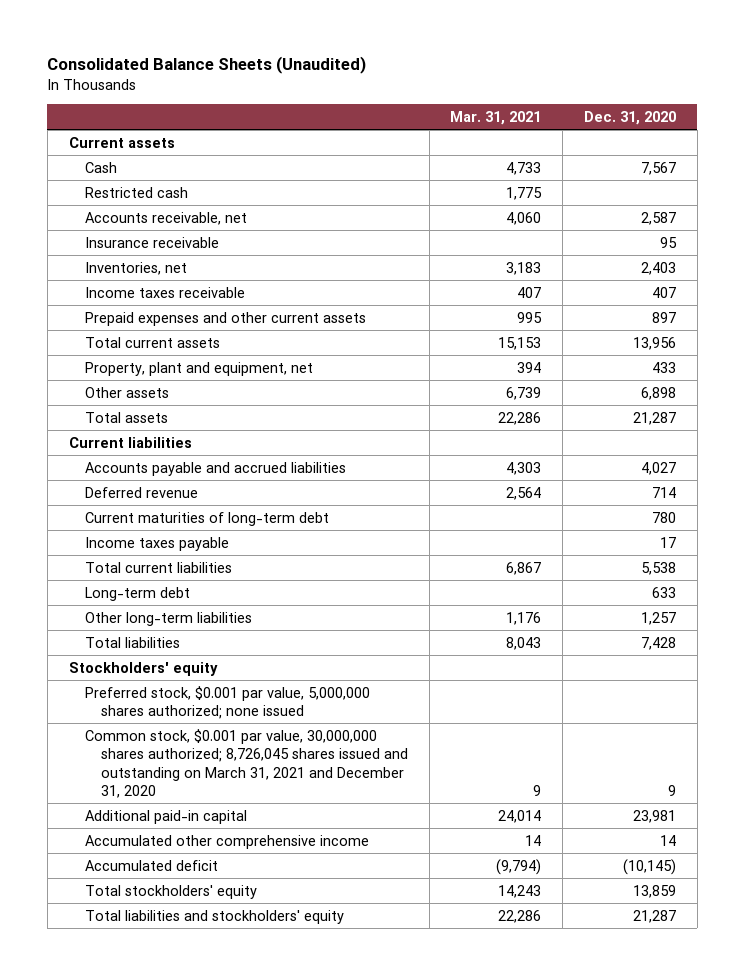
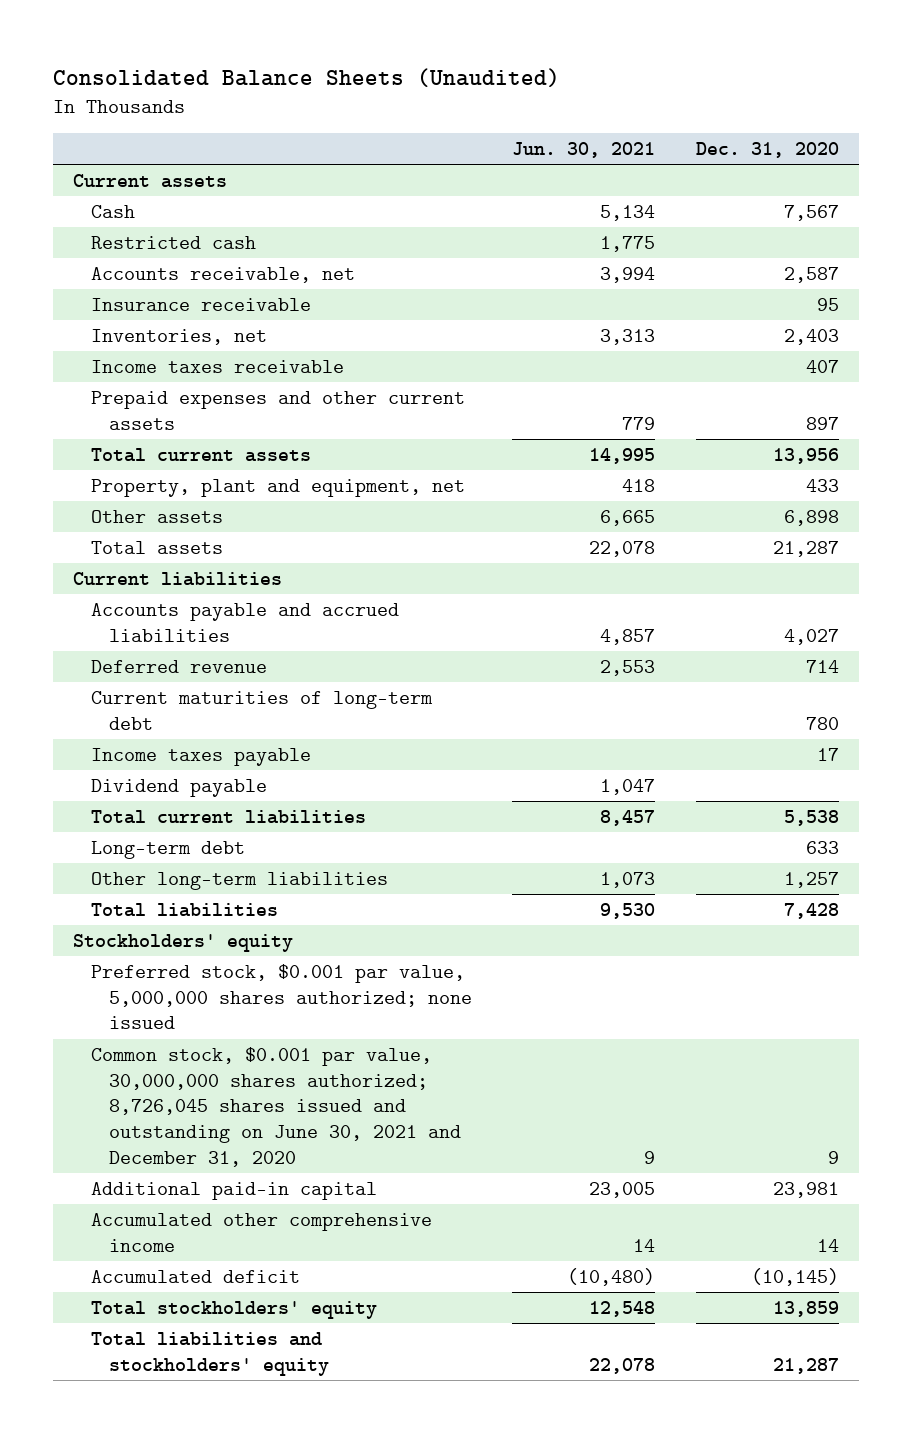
- | Mar. 31, 2021 | Dec. 31, 2020
+ | Jun. 30, 2021 | Dec. 31, 2020
+ Dividend payable | 1,047 |
- Common stock, $0.001 par value, 30,000,000 shares authorized; 8,726,045 shares issued and outstanding on March 31, 2021 and December 31, 2020 | 9 | 9
+ Common stock, $0.001 par value, 30,000,000 shares authorized; 8,726,045 shares issued and outstanding on June 30, 2021 and December 31, 2020 | 9 | 9

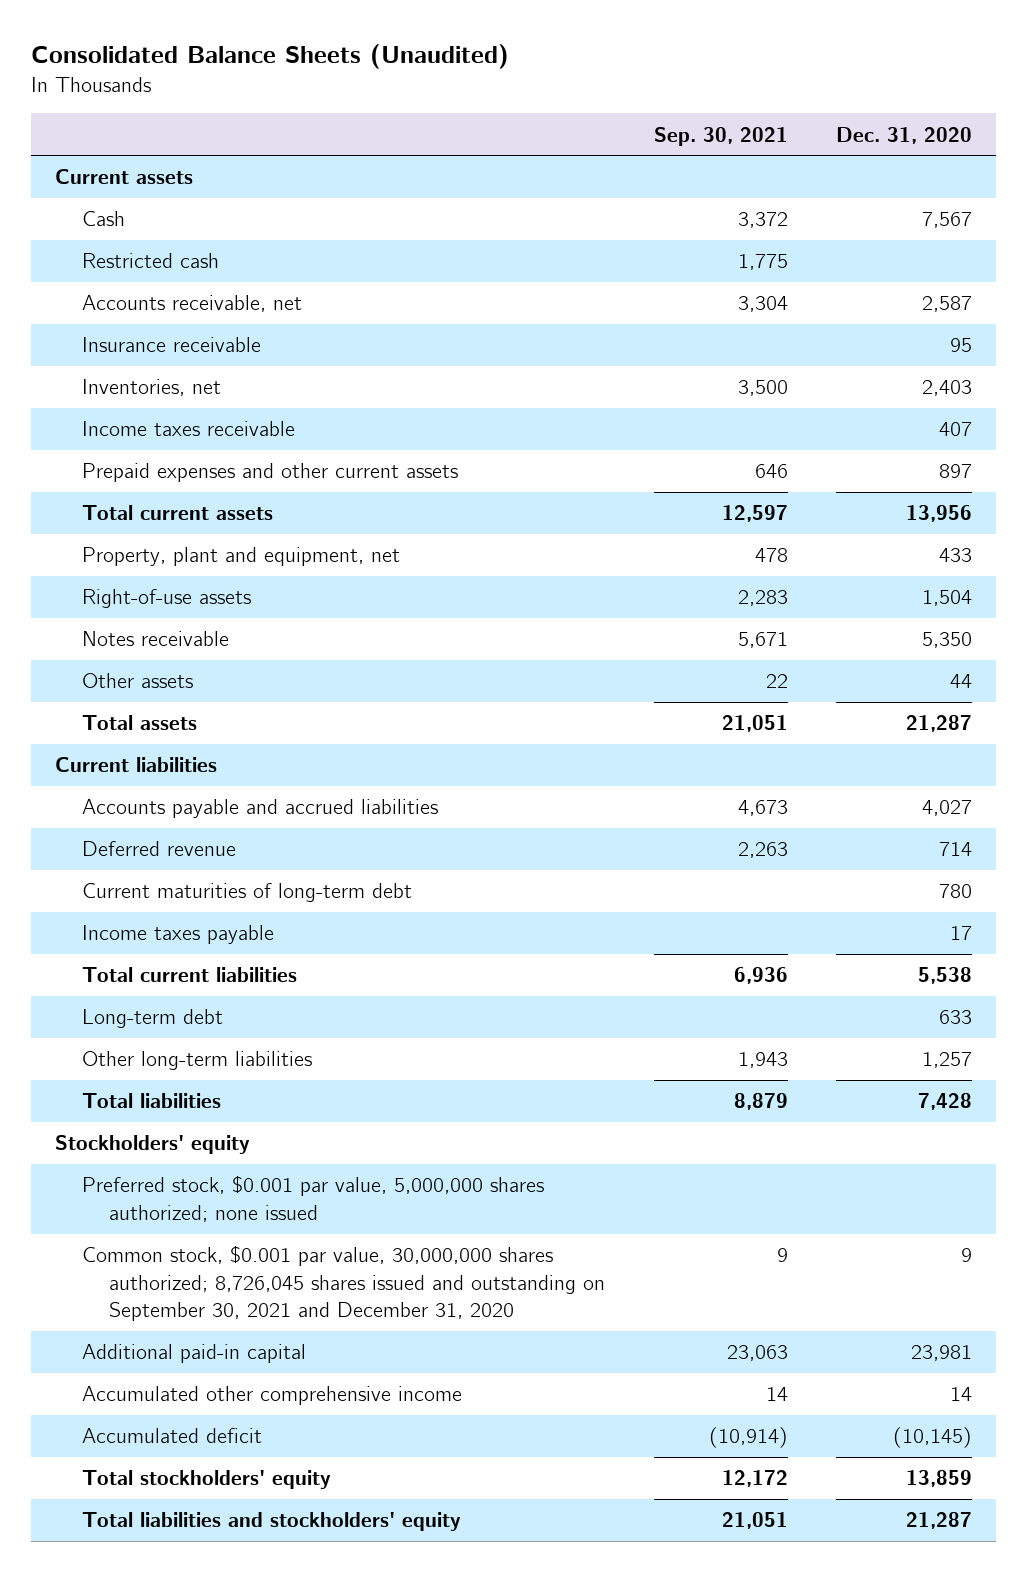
- | Jun. 30, 2021 | Dec. 31, 2020
+ | Sep. 30, 2021 | Dec. 31, 2020
- Other assets | 6,665 | 6,898
+ Right-of-use assets | 2,283 | 1,504
+ Notes receivable | 5,671 | 5,350
+ Other assets | 22 | 44
- Dividend payable | 1,047 |
- Common stock, $0.001 par value, 30,000,000 shares authorized; 8,726,045 shares issued and outstanding on June 30, 2021 and December 31, 2020 | 9 | 9
+ Common stock, $0.001 par value, 30,000,000 shares authorized; 8,726,045 shares issued and outstanding on September 30, 2021 and December 31, 2020 | 9 | 9

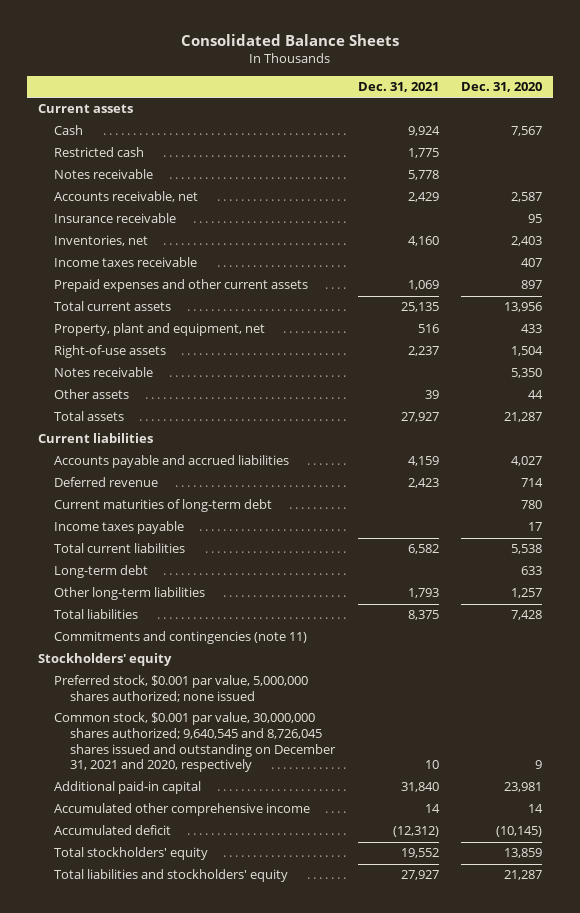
- Consolidated Balance Sheets (Unaudited)
+ Consolidated Balance Sheets
- | Sep. 30, 2021 | Dec. 31, 2020
+ | Dec. 31, 2021 | Dec. 31, 2020
+ Notes receivable | 5,778 |
+ Commitments and contingencies (note 11)
- Common stock, $0.001 par value, 30,000,000 shares authorized; 8,726,045 shares issued and outstanding on September 30, 2021 and December 31, 2020 | 9 | 9
+ Common stock, $0.001 par value, 30,000,000 shares authorized; 9,640,545 and 8,726,045 shares issued and outstanding on December 31, 2021 and 2020, respectively | 10 | 9

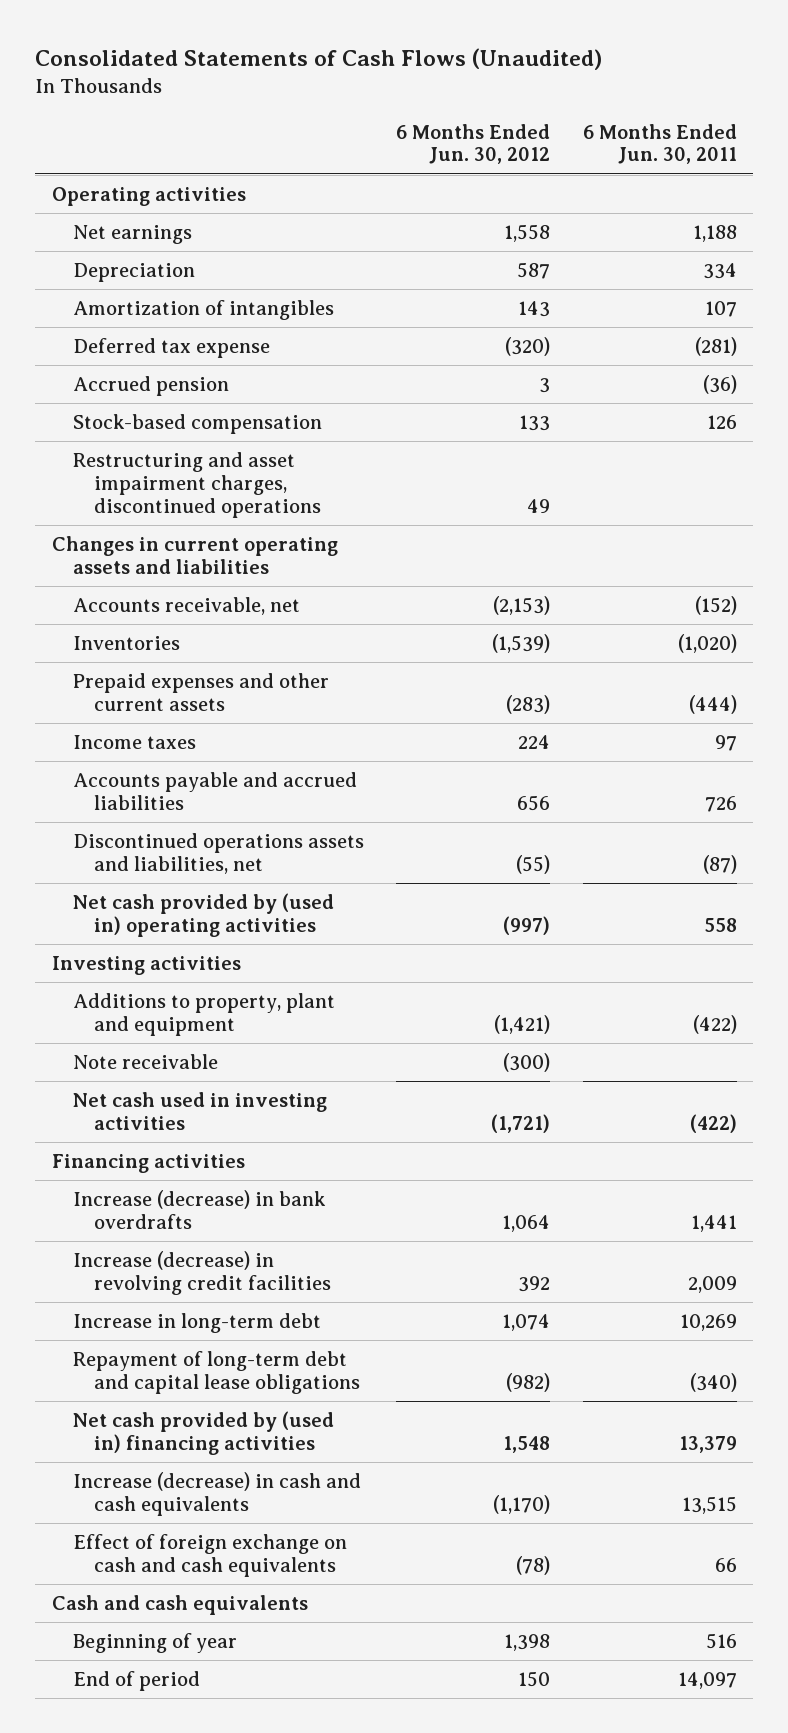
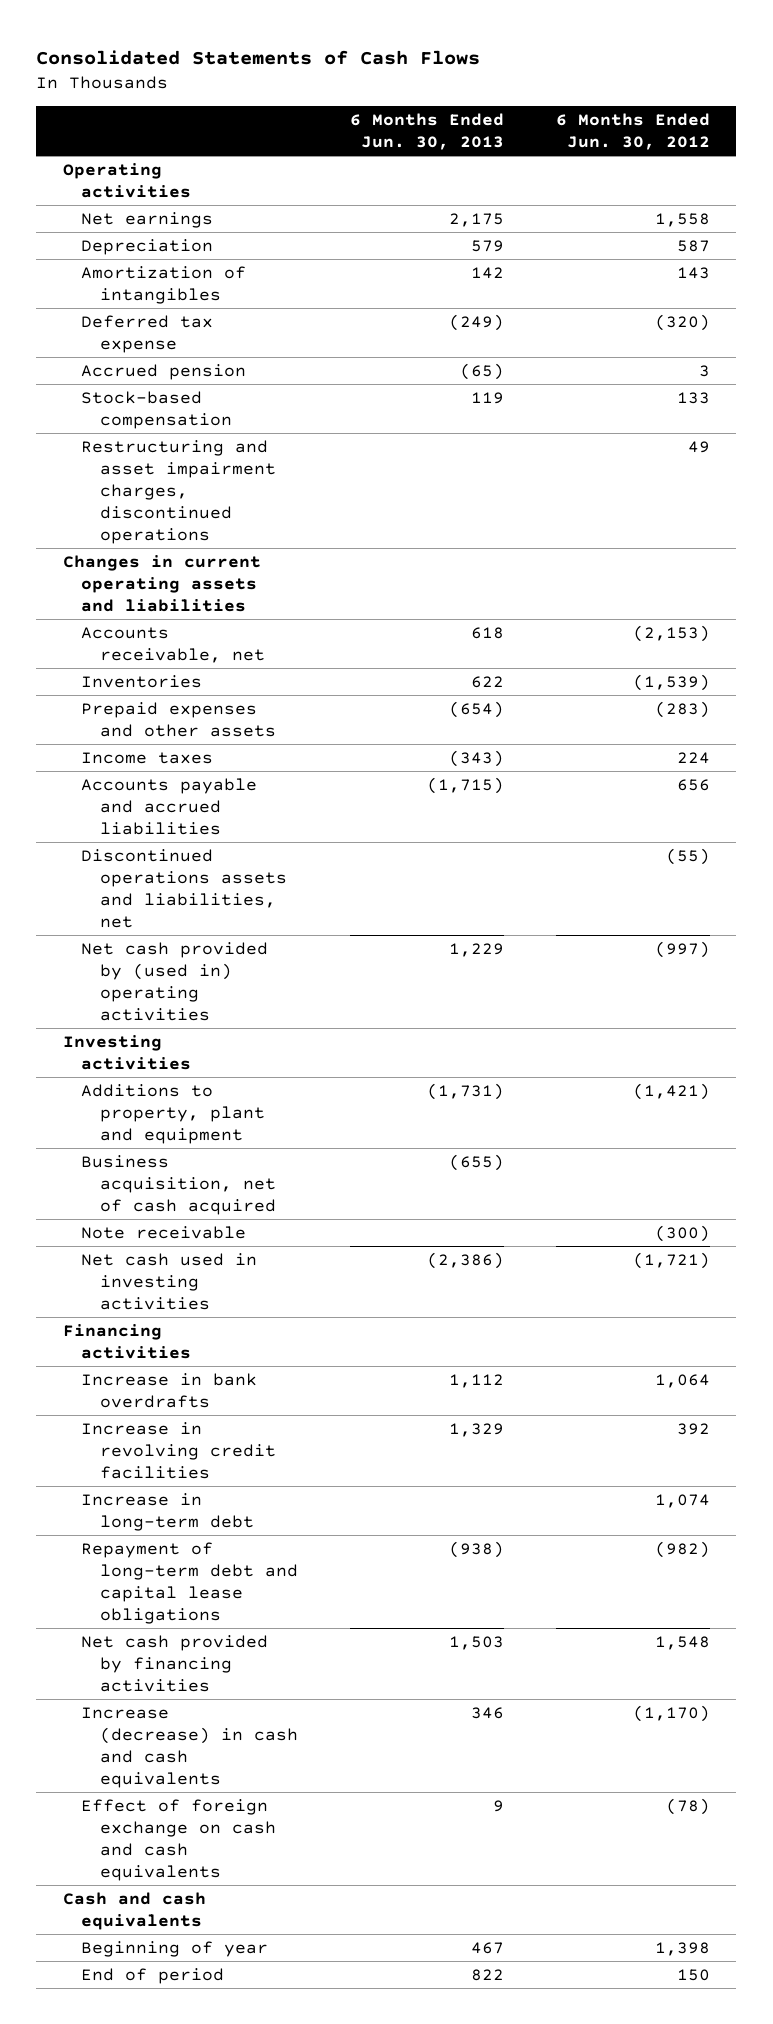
- Consolidated Statements of Cash Flows (Unaudited)
+ Consolidated Statements of Cash Flows
- | 6 Months Ended Jun. 30, 2012 | 6 Months Ended Jun. 30, 2011
+ | 6 Months Ended Jun. 30, 2013 | 6 Months Ended Jun. 30, 2012
- Prepaid expenses and other current assets | (283) | (444)
+ Prepaid expenses and other assets | (654) | (283)
+ Business acquisition, net of cash acquired | (655) |
- Increase (decrease) in bank overdrafts | 1,064 | 1,441
- Increase (decrease) in revolving credit facilities | 392 | 2,009
+ Increase in bank overdrafts | 1,112 | 1,064
+ Increase in revolving credit facilities | 1,329 | 392
- Net cash provided by (used in) financing activities | 1,548 | 13,379
+ Net cash provided by financing activities | 1,503 | 1,548

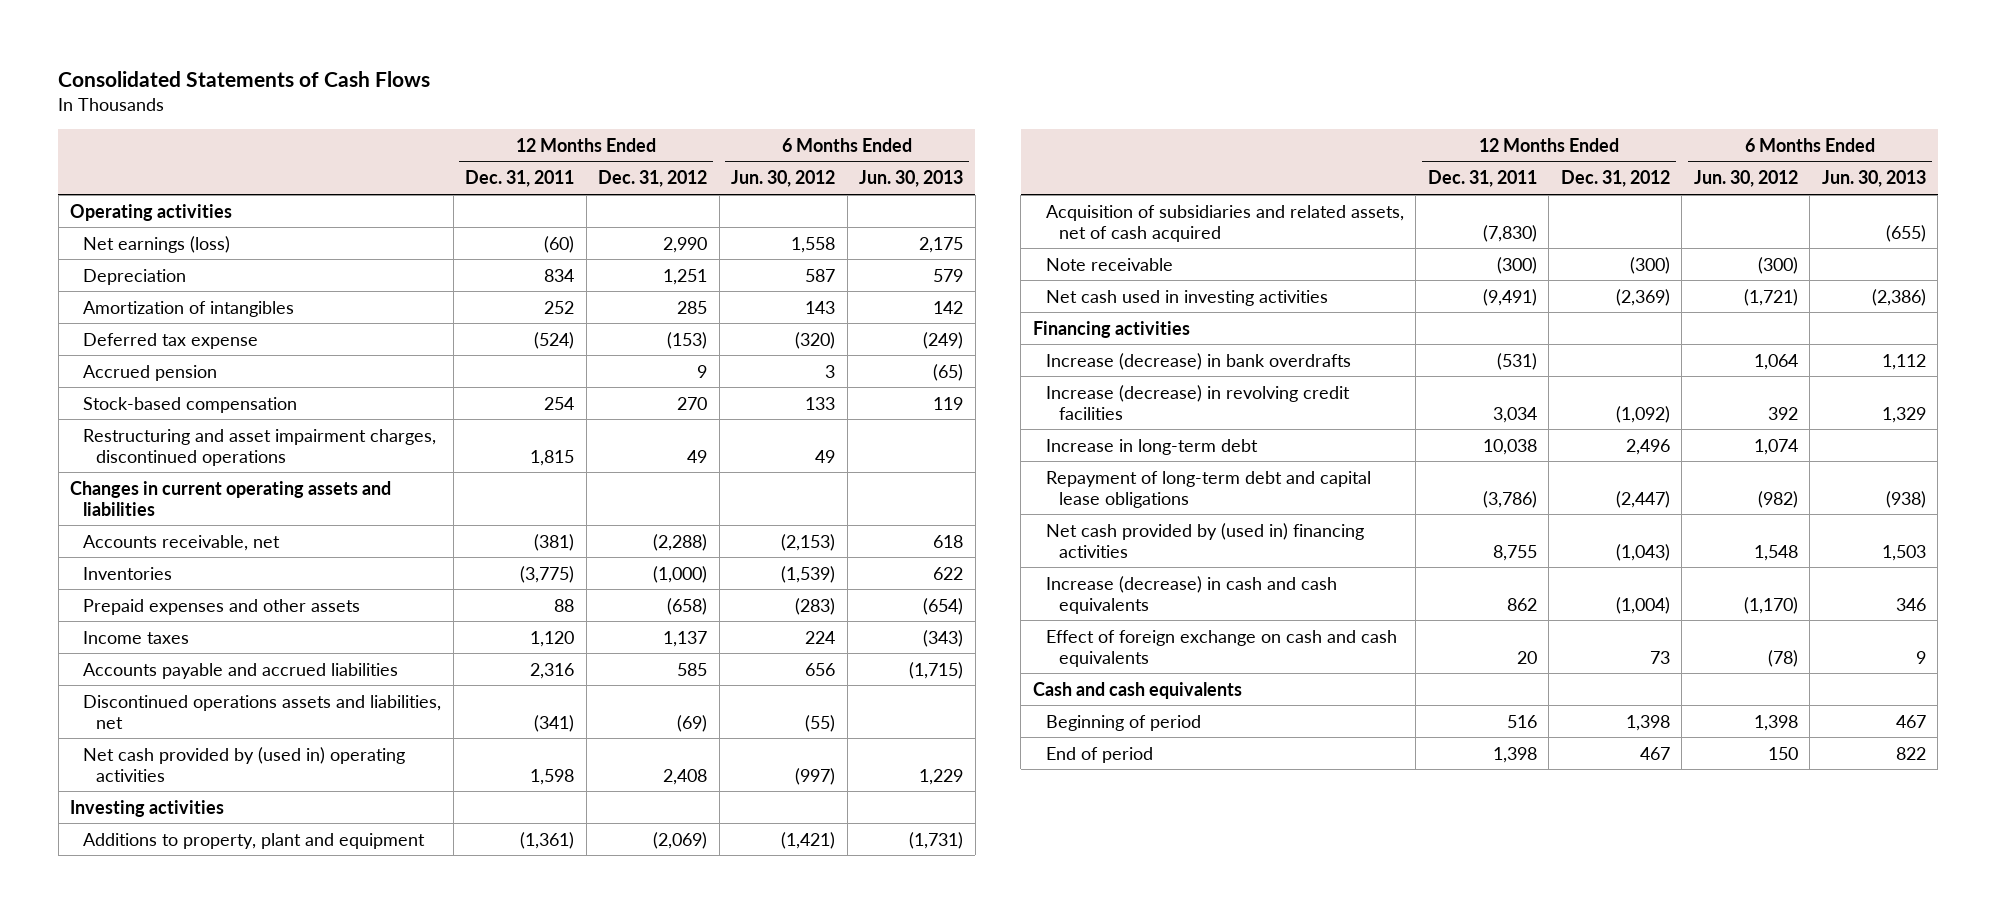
- | 6 Months Ended Jun. 30, 2013 | 6 Months Ended Jun. 30, 2012
+ | 12 Months Ended Dec. 31, 2011 | 12 Months Ended Dec. 31, 2012 | 6 Months Ended Jun. 30, 2012 | 6 Months Ended Jun. 30, 2013
- Net earnings | 2,175 | 1,558
+ Net earnings (loss) | (60) | 2,990 | 1,558 | 2,175
- Business acquisition, net of cash acquired | (655) |
+ Acquisition of subsidiaries and related assets, net of cash acquired | (7,830) | | | (655)
- Increase in bank overdrafts | 1,112 | 1,064
- Increase in revolving credit facilities | 1,329 | 392
+ Increase (decrease) in bank overdrafts | (531) | | 1,064 | 1,112
+ Increase (decrease) in revolving credit facilities | 3,034 | (1,092) | 392 | 1,329
- Net cash provided by financing activities | 1,503 | 1,548
+ Net cash provided by (used in) financing activities | 8,755 | (1,043) | 1,548 | 1,503
- Beginning of year | 467 | 1,398
+ Beginning of period | 516 | 1,398 | 1,398 | 467

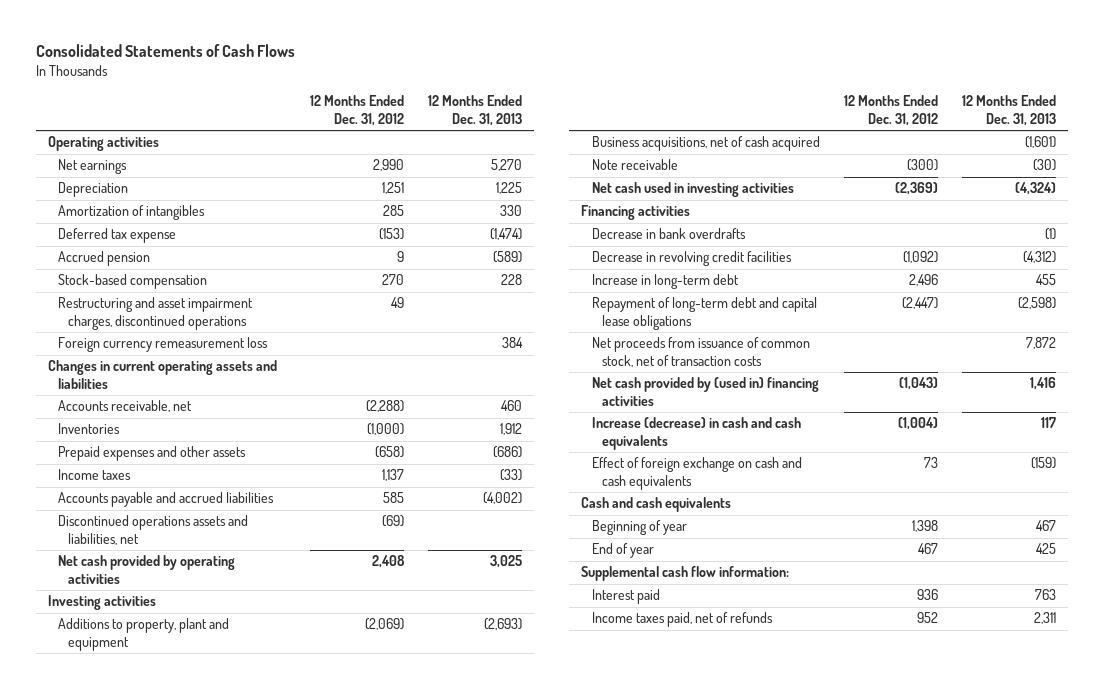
- | 12 Months Ended Dec. 31, 2011 | 12 Months Ended Dec. 31, 2012 | 6 Months Ended Jun. 30, 2012 | 6 Months Ended Jun. 30, 2013
+ | 12 Months Ended Dec. 31, 2012 | 12 Months Ended Dec. 31, 2013
- Net earnings (loss) | (60) | 2,990 | 1,558 | 2,175
+ Net earnings | 2,990 | 5,270
+ Foreign currency remeasurement loss | | 384
- Net cash provided by (used in) operating activities | 1,598 | 2,408 | (997) | 1,229
+ Net cash provided by operating activities | 2,408 | 3,025
- Acquisition of subsidiaries and related assets, net of cash acquired | (7,830) | | | (655)
+ Business acquisitions, net of cash acquired | | (1,601)
- Increase (decrease) in bank overdrafts | (531) | | 1,064 | 1,112
- Increase (decrease) in revolving credit facilities | 3,034 | (1,092) | 392 | 1,329
+ Decrease in bank overdrafts | | (1)
+ Decrease in revolving credit facilities | (1,092) | (4,312)
+ Net proceeds from issuance of common stock, net of transaction costs | | 7,872
- Beginning of period | 516 | 1,398 | 1,398 | 467
- End of period | 1,398 | 467 | 150 | 822
+ Beginning of year | 1,398 | 467
+ End of year | 467 | 425
+ Supplemental cash flow information:
+ Interest paid | 936 | 763
+ Income taxes paid, net of refunds | 952 | 2,311

